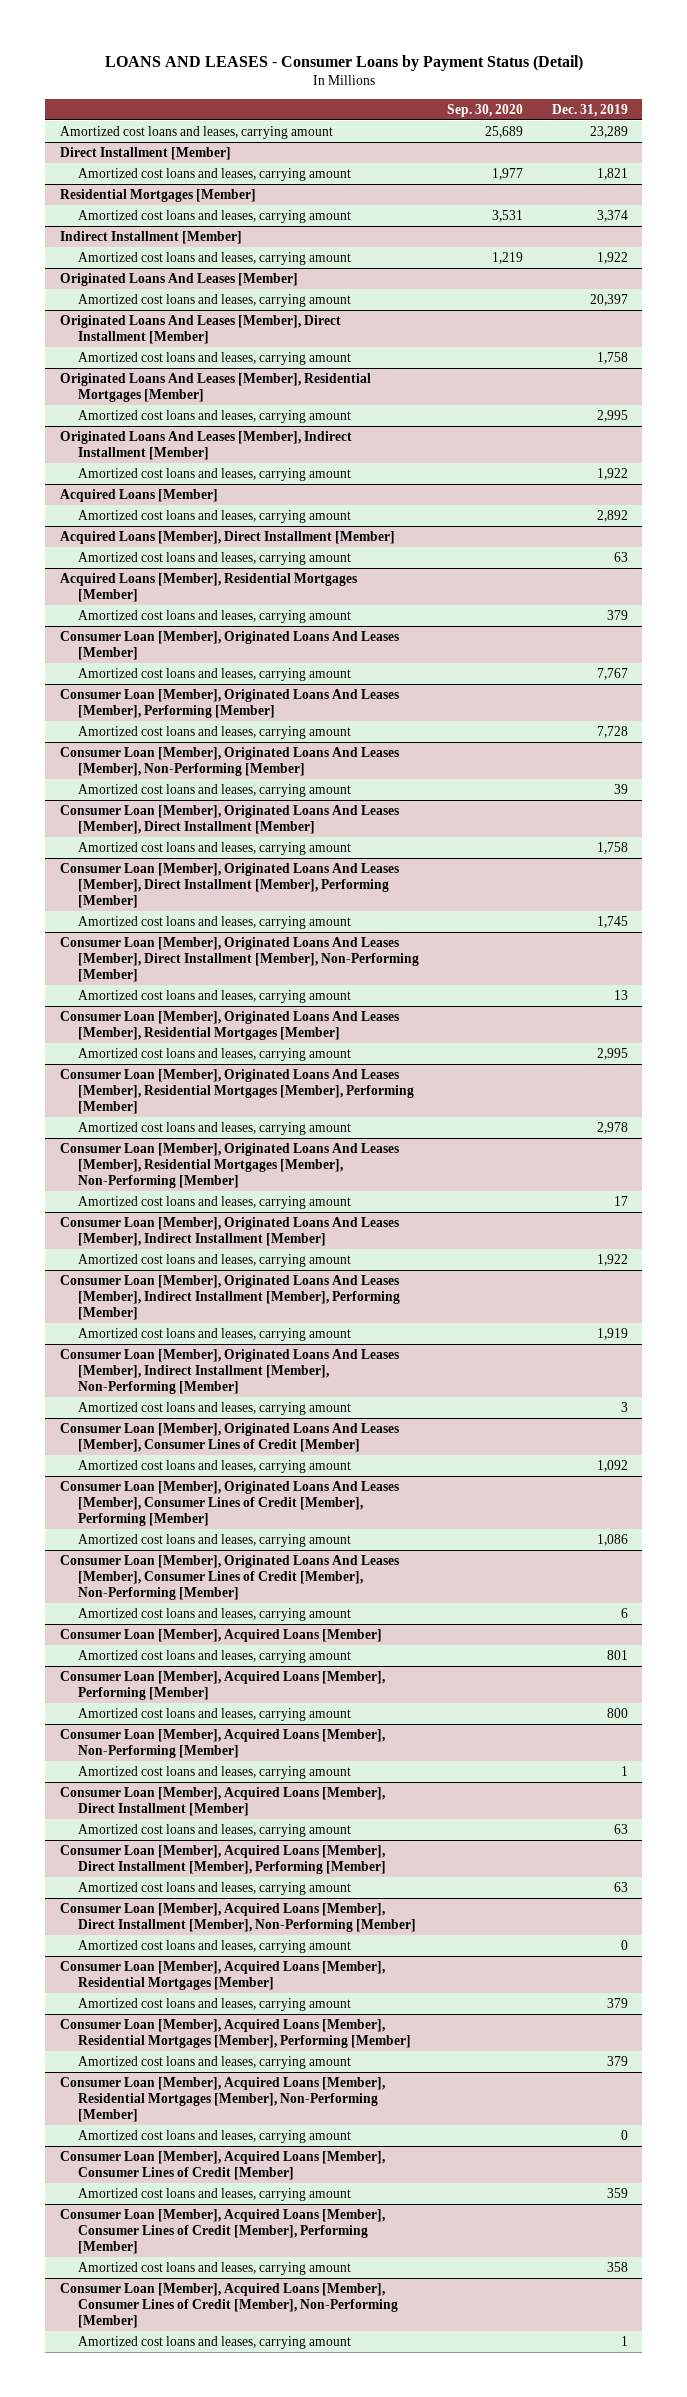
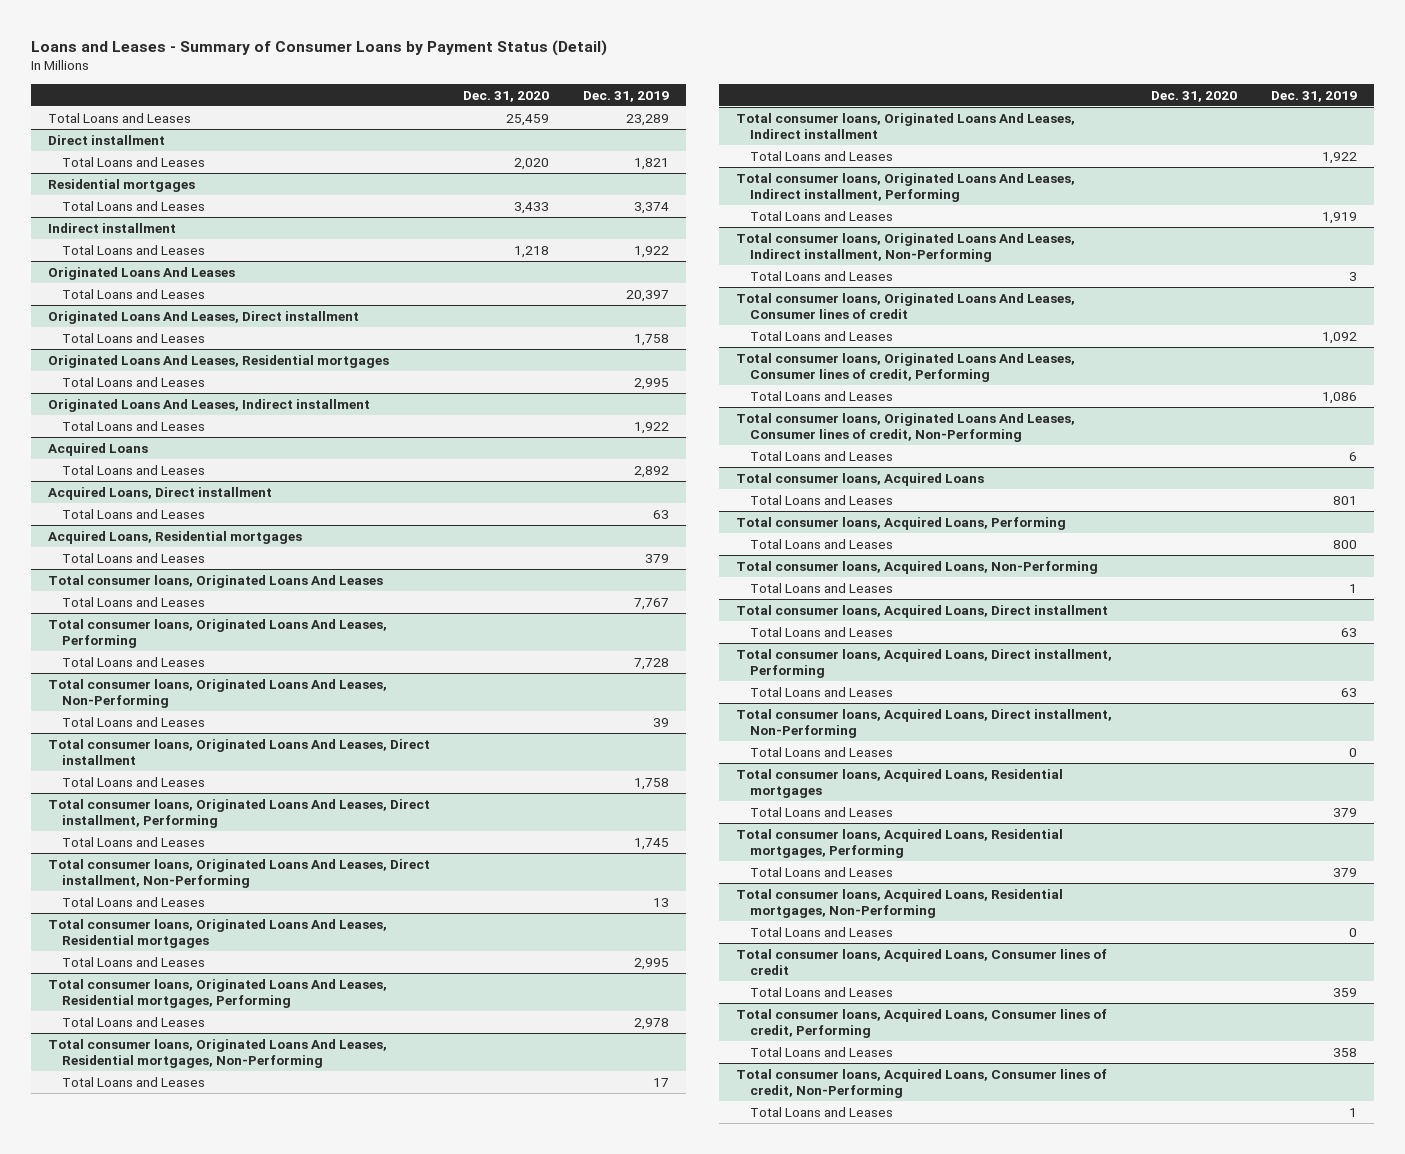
- LOANS AND LEASES - Consumer Loans by Payment Status (Detail)
+ Loans and Leases - Summary of Consumer Loans by Payment Status (Detail)
- | Sep. 30, 2020 | Dec. 31, 2019
+ | Dec. 31, 2020 | Dec. 31, 2019
- Amortized cost loans and leases, carrying amount | 25,689 | 23,289
- Direct Installment [Member]
- Amortized cost loans and leases, carrying amount | 1,977 | 1,821
- Residential Mortgages [Member]
- Amortized cost loans and leases, carrying amount | 3,531 | 3,374
- Indirect Installment [Member]
- Amortized cost loans and leases, carrying amount | 1,219 | 1,922
- Originated Loans And Leases [Member]
- Amortized cost loans and leases, carrying amount | | 20,397
- Originated Loans And Leases [Member], Direct Installment [Member]
- Amortized cost loans and leases, carrying amount | | 1,758
- Originated Loans And Leases [Member], Residential Mortgages [Member]
- Amortized cost loans and leases, carrying amount | | 2,995
- Originated Loans And Leases [Member], Indirect Installment [Member]
- Amortized cost loans and leases, carrying amount | | 1,922
- Acquired Loans [Member]
- Amortized cost loans and leases, carrying amount | | 2,892
- Acquired Loans [Member], Direct Installment [Member]
- Amortized cost loans and leases, carrying amount | | 63
- Acquired Loans [Member], Residential Mortgages [Member]
- Amortized cost loans and leases, carrying amount | | 379
- Consumer Loan [Member], Originated Loans And Leases [Member]
- Amortized cost loans and leases, carrying amount | | 7,767
- Consumer Loan [Member], Originated Loans And Leases [Member], Performing [Member]
- Amortized cost loans and leases, carrying amount | | 7,728
- Consumer Loan [Member], Originated Loans And Leases [Member], Non-Performing [Member]
- Amortized cost loans and leases, carrying amount | | 39
- Consumer Loan [Member], Originated Loans And Leases [Member], Direct Installment [Member]
- Amortized cost loans and leases, carrying amount | | 1,758
- Consumer Loan [Member], Originated Loans And Leases [Member], Direct Installment [Member], Performing [Member]
- Amortized cost loans and leases, carrying amount | | 1,745
- Consumer Loan [Member], Originated Loans And Leases [Member], Direct Installment [Member], Non-Performing [Member]
- Amortized cost loans and leases, carrying amount | | 13
- Consumer Loan [Member], Originated Loans And Leases [Member], Residential Mortgages [Member]
- Amortized cost loans and leases, carrying amount | | 2,995
- Consumer Loan [Member], Originated Loans And Leases [Member], Residential Mortgages [Member], Performing [Member]
- Amortized cost loans and leases, carrying amount | | 2,978
- Consumer Loan [Member], Originated Loans And Leases [Member], Residential Mortgages [Member], Non-Performing [Member]
- Amortized cost loans and leases, carrying amount | | 17
- Consumer Loan [Member], Originated Loans And Leases [Member], Indirect Installment [Member]
- Amortized cost loans and leases, carrying amount | | 1,922
- Consumer Loan [Member], Originated Loans And Leases [Member], Indirect Installment [Member], Performing [Member]
- Amortized cost loans and leases, carrying amount | | 1,919
- Consumer Loan [Member], Originated Loans And Leases [Member], Indirect Installment [Member], Non-Performing [Member]
- Amortized cost loans and leases, carrying amount | | 3
- Consumer Loan [Member], Originated Loans And Leases [Member], Consumer Lines of Credit [Member]
- Amortized cost loans and leases, carrying amount | | 1,092
- Consumer Loan [Member], Originated Loans And Leases [Member], Consumer Lines of Credit [Member], Performing [Member]
- Amortized cost loans and leases, carrying amount | | 1,086
- Consumer Loan [Member], Originated Loans And Leases [Member], Consumer Lines of Credit [Member], Non-Performing [Member]
- Amortized cost loans and leases, carrying amount | | 6
- Consumer Loan [Member], Acquired Loans [Member]
- Amortized cost loans and leases, carrying amount | | 801
- Consumer Loan [Member], Acquired Loans [Member], Performing [Member]
- Amortized cost loans and leases, carrying amount | | 800
- Consumer Loan [Member], Acquired Loans [Member], Non-Performing [Member]
- Amortized cost loans and leases, carrying amount | | 1
- Consumer Loan [Member], Acquired Loans [Member], Direct Installment [Member]
- Amortized cost loans and leases, carrying amount | | 63
- Consumer Loan [Member], Acquired Loans [Member], Direct Installment [Member], Performing [Member]
- Amortized cost loans and leases, carrying amount | | 63
- Consumer Loan [Member], Acquired Loans [Member], Direct Installment [Member], Non-Performing [Member]
- Amortized cost loans and leases, carrying amount | | 0
- Consumer Loan [Member], Acquired Loans [Member], Residential Mortgages [Member]
- Amortized cost loans and leases, carrying amount | | 379
- Consumer Loan [Member], Acquired Loans [Member], Residential Mortgages [Member], Performing [Member]
- Amortized cost loans and leases, carrying amount | | 379
- Consumer Loan [Member], Acquired Loans [Member], Residential Mortgages [Member], Non-Performing [Member]
- Amortized cost loans and leases, carrying amount | | 0
- Consumer Loan [Member], Acquired Loans [Member], Consumer Lines of Credit [Member]
- Amortized cost loans and leases, carrying amount | | 359
- Consumer Loan [Member], Acquired Loans [Member], Consumer Lines of Credit [Member], Performing [Member]
- Amortized cost loans and leases, carrying amount | | 358
- Consumer Loan [Member], Acquired Loans [Member], Consumer Lines of Credit [Member], Non-Performing [Member]
- Amortized cost loans and leases, carrying amount | | 1
+ Total Loans and Leases | 25,459 | 23,289
+ Direct installment
+ Total Loans and Leases | 2,020 | 1,821
+ Residential mortgages
+ Total Loans and Leases | 3,433 | 3,374
+ Indirect installment
+ Total Loans and Leases | 1,218 | 1,922
+ Originated Loans And Leases
+ Total Loans and Leases | | 20,397
+ Originated Loans And Leases, Direct installment
+ Total Loans and Leases | | 1,758
+ Originated Loans And Leases, Residential mortgages
+ Total Loans and Leases | | 2,995
+ Originated Loans And Leases, Indirect installment
+ Total Loans and Leases | | 1,922
+ Acquired Loans
+ Total Loans and Leases | | 2,892
+ Acquired Loans, Direct installment
+ Total Loans and Leases | | 63
+ Acquired Loans, Residential mortgages
+ Total Loans and Leases | | 379
+ Total consumer loans, Originated Loans And Leases
+ Total Loans and Leases | | 7,767
+ Total consumer loans, Originated Loans And Leases, Performing
+ Total Loans and Leases | | 7,728
+ Total consumer loans, Originated Loans And Leases, Non-Performing
+ Total Loans and Leases | | 39
+ Total consumer loans, Originated Loans And Leases, Direct installment
+ Total Loans and Leases | | 1,758
+ Total consumer loans, Originated Loans And Leases, Direct installment, Performing
+ Total Loans and Leases | | 1,745
+ Total consumer loans, Originated Loans And Leases, Direct installment, Non-Performing
+ Total Loans and Leases | | 13
+ Total consumer loans, Originated Loans And Leases, Residential mortgages
+ Total Loans and Leases | | 2,995
+ Total consumer loans, Originated Loans And Leases, Residential mortgages, Performing
+ Total Loans and Leases | | 2,978
+ Total consumer loans, Originated Loans And Leases, Residential mortgages, Non-Performing
+ Total Loans and Leases | | 17
+ Total consumer loans, Originated Loans And Leases, Indirect installment
+ Total Loans and Leases | | 1,922
+ Total consumer loans, Originated Loans And Leases, Indirect installment, Performing
+ Total Loans and Leases | | 1,919
+ Total consumer loans, Originated Loans And Leases, Indirect installment, Non-Performing
+ Total Loans and Leases | | 3
+ Total consumer loans, Originated Loans And Leases, Consumer lines of credit
+ Total Loans and Leases | | 1,092
+ Total consumer loans, Originated Loans And Leases, Consumer lines of credit, Performing
+ Total Loans and Leases | | 1,086
+ Total consumer loans, Originated Loans And Leases, Consumer lines of credit, Non-Performing
+ Total Loans and Leases | | 6
+ Total consumer loans, Acquired Loans
+ Total Loans and Leases | | 801
+ Total consumer loans, Acquired Loans, Performing
+ Total Loans and Leases | | 800
+ Total consumer loans, Acquired Loans, Non-Performing
+ Total Loans and Leases | | 1
+ Total consumer loans, Acquired Loans, Direct installment
+ Total Loans and Leases | | 63
+ Total consumer loans, Acquired Loans, Direct installment, Performing
+ Total Loans and Leases | | 63
+ Total consumer loans, Acquired Loans, Direct installment, Non-Performing
+ Total Loans and Leases | | 0
+ Total consumer loans, Acquired Loans, Residential mortgages
+ Total Loans and Leases | | 379
+ Total consumer loans, Acquired Loans, Residential mortgages, Performing
+ Total Loans and Leases | | 379
+ Total consumer loans, Acquired Loans, Residential mortgages, Non-Performing
+ Total Loans and Leases | | 0
+ Total consumer loans, Acquired Loans, Consumer lines of credit
+ Total Loans and Leases | | 359
+ Total consumer loans, Acquired Loans, Consumer lines of credit, Performing
+ Total Loans and Leases | | 358
+ Total consumer loans, Acquired Loans, Consumer lines of credit, Non-Performing
+ Total Loans and Leases | | 1

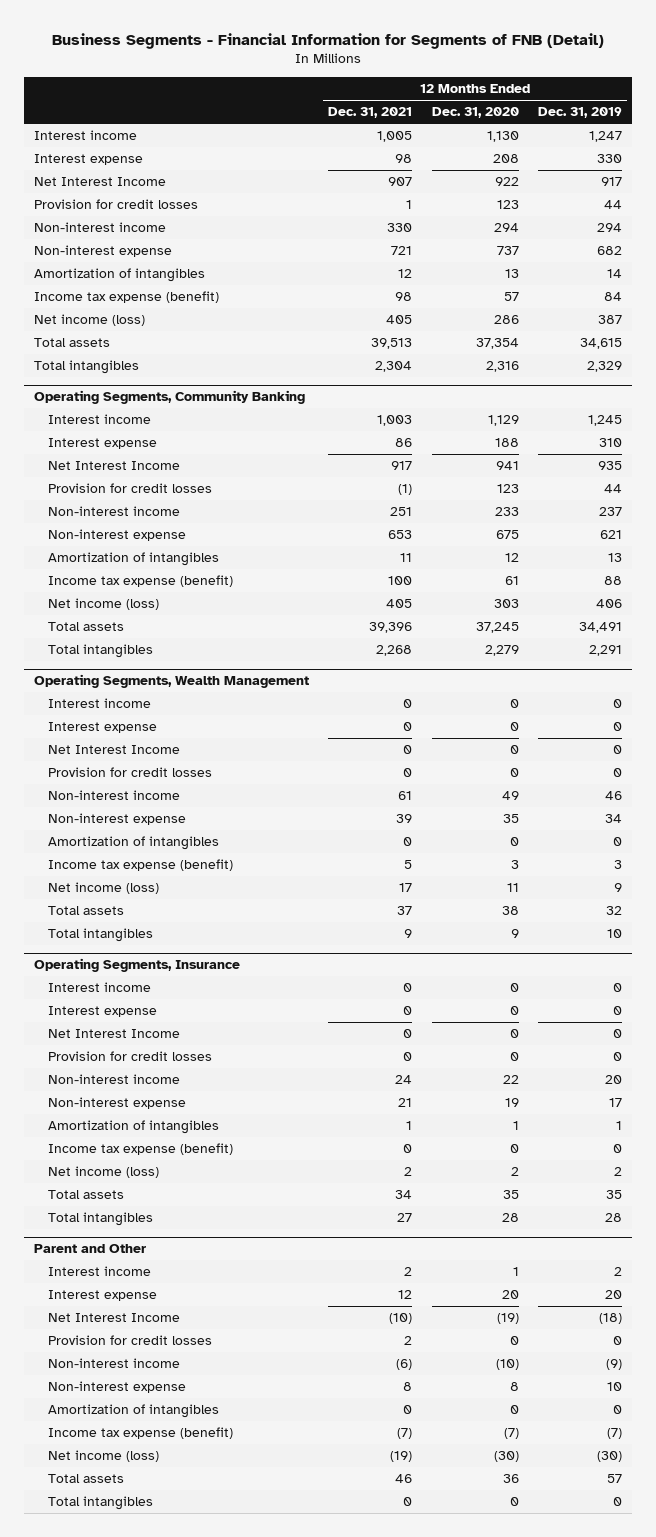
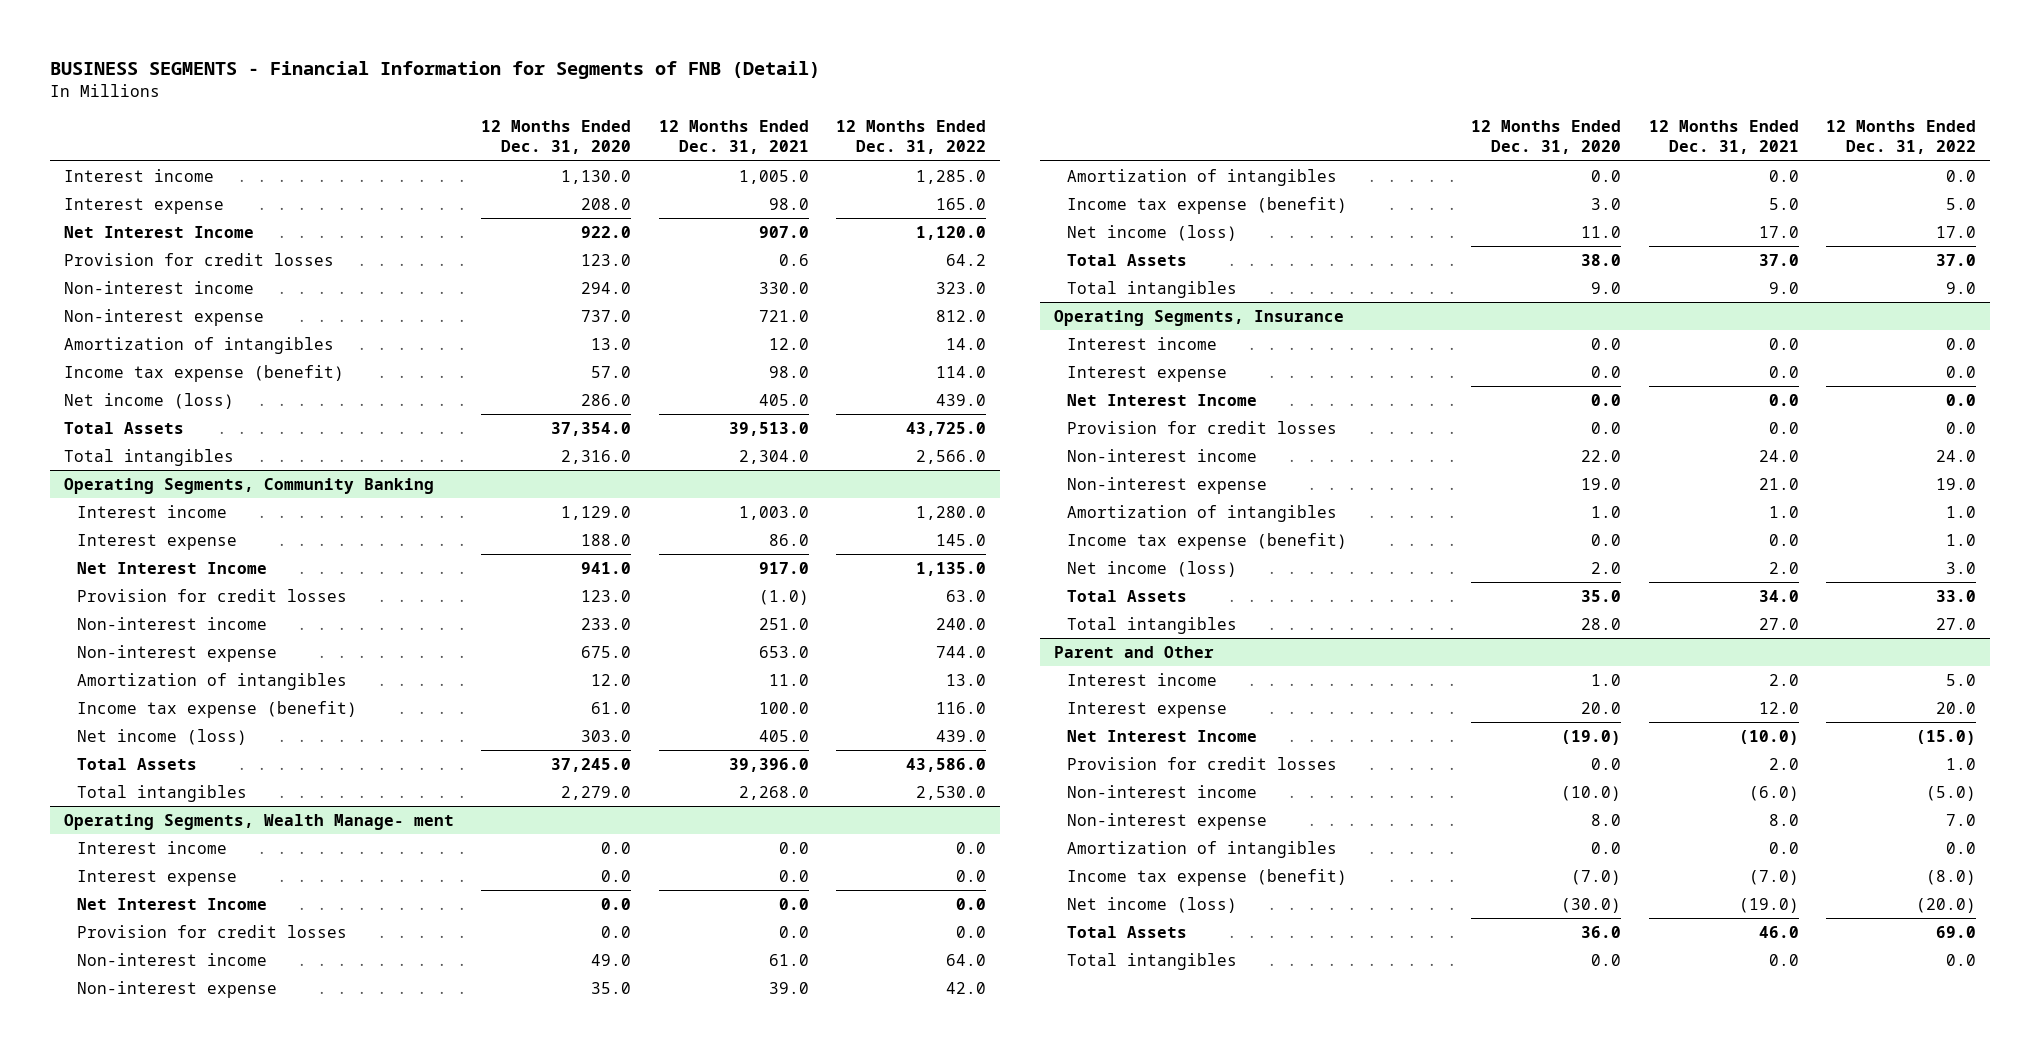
- Business Segments - Financial Information for Segments of FNB (Detail)
+ BUSINESS SEGMENTS - Financial Information for Segments of FNB (Detail)
- | 12 Months Ended Dec. 31, 2021 | 12 Months Ended Dec. 31, 2020 | 12 Months Ended Dec. 31, 2019
+ | 12 Months Ended Dec. 31, 2020 | 12 Months Ended Dec. 31, 2021 | 12 Months Ended Dec. 31, 2022
- Interest income | 1,005 | 1,130 | 1,247
- Interest expense | 98 | 208 | 330
- Net Interest Income | 907 | 922 | 917
- Provision for credit losses | 1 | 123 | 44
- Non-interest income | 330 | 294 | 294
- Non-interest expense | 721 | 737 | 682
- Amortization of intangibles | 12 | 13 | 14
- Income tax expense (benefit) | 98 | 57 | 84
- Net income (loss) | 405 | 286 | 387
- Total assets | 39,513 | 37,354 | 34,615
- Total intangibles | 2,304 | 2,316 | 2,329
+ Interest income | 1,130.0 | 1,005.0 | 1,285.0
+ Interest expense | 208.0 | 98.0 | 165.0
+ Net Interest Income | 922.0 | 907.0 | 1,120.0
+ Provision for credit losses | 123.0 | 0.6 | 64.2
+ Non-interest income | 294.0 | 330.0 | 323.0
+ Non-interest expense | 737.0 | 721.0 | 812.0
+ Amortization of intangibles | 13.0 | 12.0 | 14.0
+ Income tax expense (benefit) | 57.0 | 98.0 | 114.0
+ Net income (loss) | 286.0 | 405.0 | 439.0
+ Total Assets | 37,354.0 | 39,513.0 | 43,725.0
+ Total intangibles | 2,316.0 | 2,304.0 | 2,566.0
@ Operating Segments, Community Banking
- Interest income | 1,003 | 1,129 | 1,245
- Interest expense | 86 | 188 | 310
- Net Interest Income | 917 | 941 | 935
- Provision for credit losses | (1) | 123 | 44
- Non-interest income | 251 | 233 | 237
- Non-interest expense | 653 | 675 | 621
- Amortization of intangibles | 11 | 12 | 13
- Income tax expense (benefit) | 100 | 61 | 88
- Net income (loss) | 405 | 303 | 406
- Total assets | 39,396 | 37,245 | 34,491
- Total intangibles | 2,268 | 2,279 | 2,291
- Operating Segments, Wealth Management
- Interest income | 0 | 0 | 0
- Interest expense | 0 | 0 | 0
- Net Interest Income | 0 | 0 | 0
- Provision for credit losses | 0 | 0 | 0
- Non-interest income | 61 | 49 | 46
- Non-interest expense | 39 | 35 | 34
- Amortization of intangibles | 0 | 0 | 0
- Income tax expense (benefit) | 5 | 3 | 3
- Net income (loss) | 17 | 11 | 9
- Total assets | 37 | 38 | 32
- Total intangibles | 9 | 9 | 10
@ Operating Segments, Community Banking
+ Interest income | 1,129.0 | 1,003.0 | 1,280.0
+ Interest expense | 188.0 | 86.0 | 145.0
+ Net Interest Income | 941.0 | 917.0 | 1,135.0
+ Provision for credit losses | 123.0 | (1.0) | 63.0
+ Non-interest income | 233.0 | 251.0 | 240.0
+ Non-interest expense | 675.0 | 653.0 | 744.0
+ Amortization of intangibles | 12.0 | 11.0 | 13.0
+ Income tax expense (benefit) | 61.0 | 100.0 | 116.0
+ Net income (loss) | 303.0 | 405.0 | 439.0
+ Total Assets | 37,245.0 | 39,396.0 | 43,586.0
+ Total intangibles | 2,279.0 | 2,268.0 | 2,530.0
+ Operating Segments, Wealth Manage- ment
+ Interest income | 0.0 | 0.0 | 0.0
+ Interest expense | 0.0 | 0.0 | 0.0
+ Net Interest Income | 0.0 | 0.0 | 0.0
+ Provision for credit losses | 0.0 | 0.0 | 0.0
+ Non-interest income | 49.0 | 61.0 | 64.0
+ Non-interest expense | 35.0 | 39.0 | 42.0
+ Amortization of intangibles | 0.0 | 0.0 | 0.0
+ Income tax expense (benefit) | 3.0 | 5.0 | 5.0
+ Net income (loss) | 11.0 | 17.0 | 17.0
+ Total Assets | 38.0 | 37.0 | 37.0
+ Total intangibles | 9.0 | 9.0 | 9.0
@ Operating Segments, Insurance
- Interest income | 0 | 0 | 0
- Interest expense | 0 | 0 | 0
- Net Interest Income | 0 | 0 | 0
- Provision for credit losses | 0 | 0 | 0
- Non-interest income | 24 | 22 | 20
- Non-interest expense | 21 | 19 | 17
- Amortization of intangibles | 1 | 1 | 1
- Income tax expense (benefit) | 0 | 0 | 0
- Net income (loss) | 2 | 2 | 2
- Total assets | 34 | 35 | 35
- Total intangibles | 27 | 28 | 28
+ Interest income | 0.0 | 0.0 | 0.0
+ Interest expense | 0.0 | 0.0 | 0.0
+ Net Interest Income | 0.0 | 0.0 | 0.0
+ Provision for credit losses | 0.0 | 0.0 | 0.0
+ Non-interest income | 22.0 | 24.0 | 24.0
+ Non-interest expense | 19.0 | 21.0 | 19.0
+ Amortization of intangibles | 1.0 | 1.0 | 1.0
+ Income tax expense (benefit) | 0.0 | 0.0 | 1.0
+ Net income (loss) | 2.0 | 2.0 | 3.0
+ Total Assets | 35.0 | 34.0 | 33.0
+ Total intangibles | 28.0 | 27.0 | 27.0
@ Parent and Other
- Interest income | 2 | 1 | 2
- Interest expense | 12 | 20 | 20
- Net Interest Income | (10) | (19) | (18)
- Provision for credit losses | 2 | 0 | 0
- Non-interest income | (6) | (10) | (9)
- Non-interest expense | 8 | 8 | 10
- Amortization of intangibles | 0 | 0 | 0
- Income tax expense (benefit) | (7) | (7) | (7)
- Net income (loss) | (19) | (30) | (30)
- Total assets | 46 | 36 | 57
- Total intangibles | 0 | 0 | 0
+ Interest income | 1.0 | 2.0 | 5.0
+ Interest expense | 20.0 | 12.0 | 20.0
+ Net Interest Income | (19.0) | (10.0) | (15.0)
+ Provision for credit losses | 0.0 | 2.0 | 1.0
+ Non-interest income | (10.0) | (6.0) | (5.0)
+ Non-interest expense | 8.0 | 8.0 | 7.0
+ Amortization of intangibles | 0.0 | 0.0 | 0.0
+ Income tax expense (benefit) | (7.0) | (7.0) | (8.0)
+ Net income (loss) | (30.0) | (19.0) | (20.0)
+ Total Assets | 36.0 | 46.0 | 69.0
+ Total intangibles | 0.0 | 0.0 | 0.0

